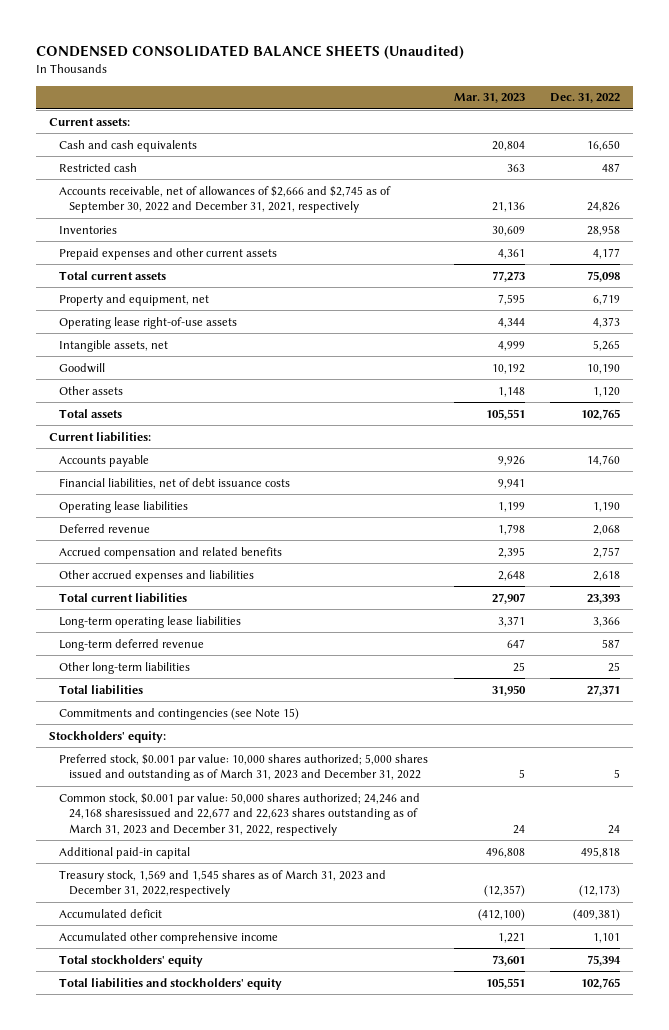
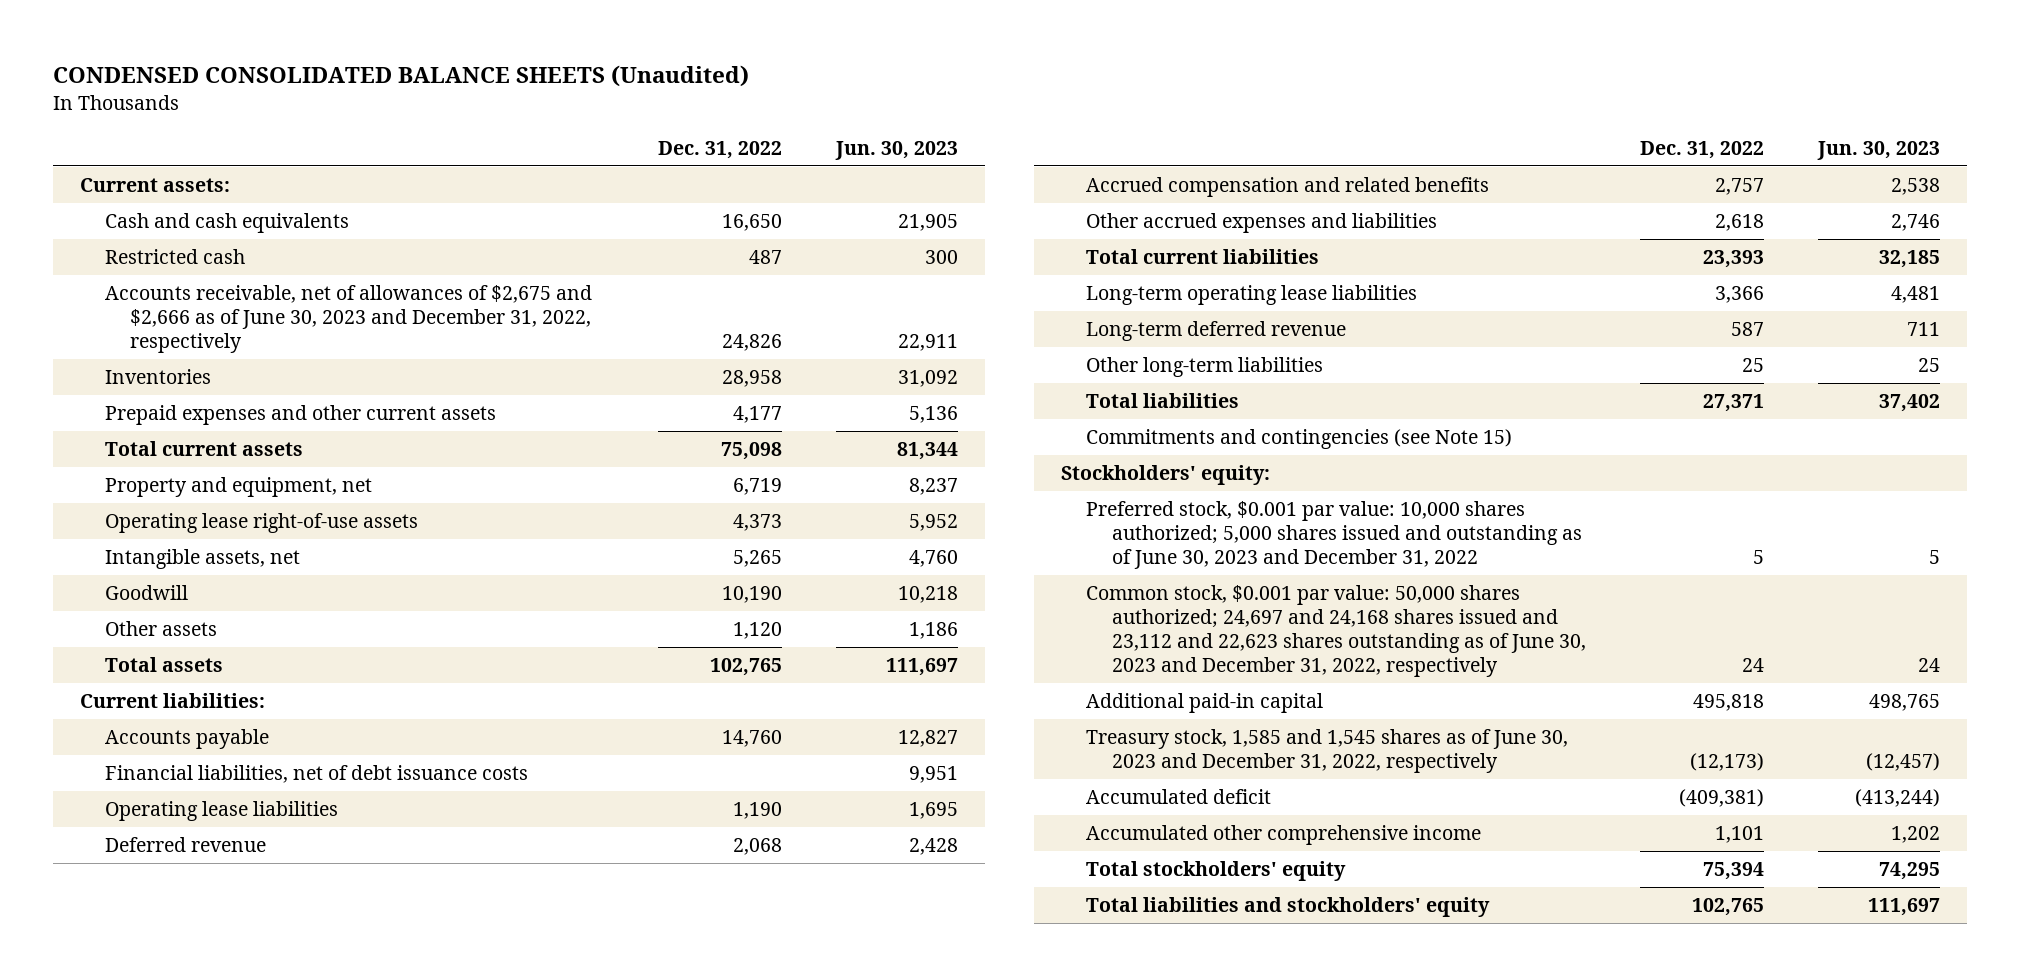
- | Mar. 31, 2023 | Dec. 31, 2022
+ | Dec. 31, 2022 | Jun. 30, 2023
- Accounts receivable, net of allowances of $2,666 and $2,745 as of September 30, 2022 and December 31, 2021, respectively | 21,136 | 24,826
+ Accounts receivable, net of allowances of $2,675 and $2,666 as of June 30, 2023 and December 31, 2022, respectively | 24,826 | 22,911
- Preferred stock, $0.001 par value: 10,000 shares authorized; 5,000 shares issued and outstanding as of March 31, 2023 and December 31, 2022 | 5 | 5
- Common stock, $0.001 par value: 50,000 shares authorized; 24,246 and 24,168 sharesissued and 22,677 and 22,623 shares outstanding as of March 31, 2023 and December 31, 2022, respectively | 24 | 24
+ Preferred stock, $0.001 par value: 10,000 shares authorized; 5,000 shares issued and outstanding as of June 30, 2023 and December 31, 2022 | 5 | 5
+ Common stock, $0.001 par value: 50,000 shares authorized; 24,697 and 24,168 shares issued and 23,112 and 22,623 shares outstanding as of June 30, 2023 and December 31, 2022, respectively | 24 | 24
- Treasury stock, 1,569 and 1,545 shares as of March 31, 2023 and December 31, 2022,respectively | (12,357) | (12,173)
+ Treasury stock, 1,585 and 1,545 shares as of June 30, 2023 and December 31, 2022, respectively | (12,173) | (12,457)

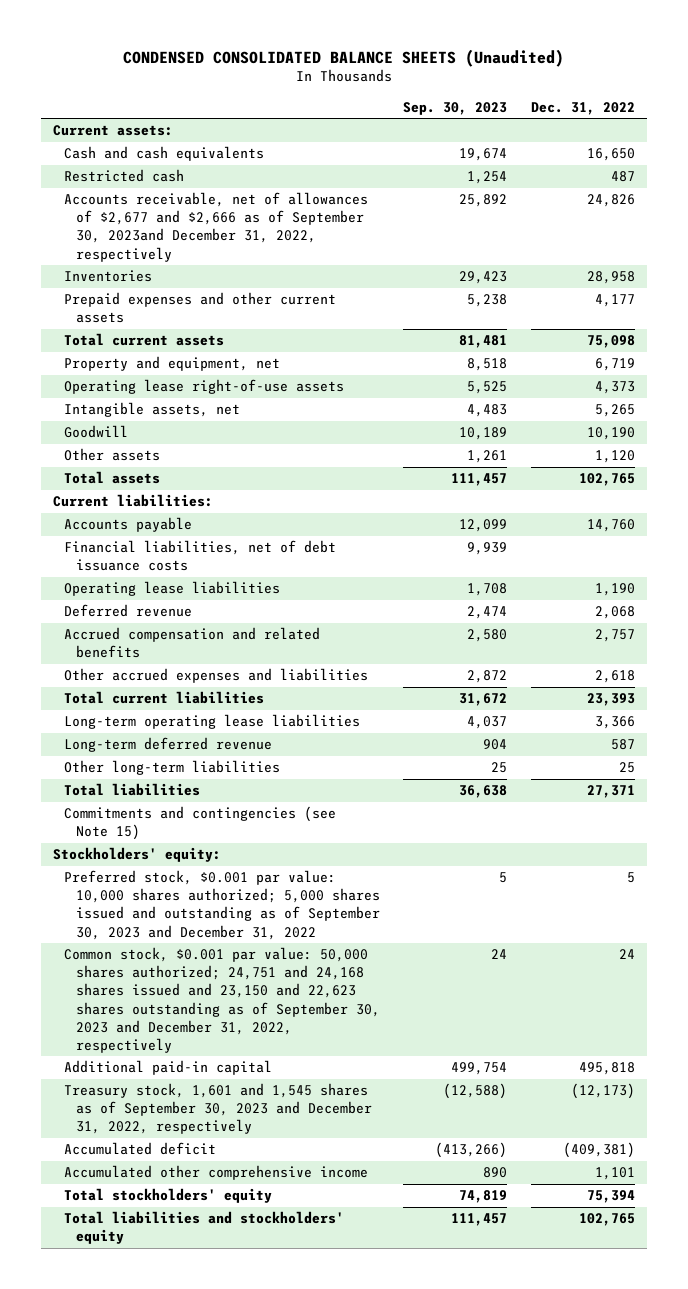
- | Dec. 31, 2022 | Jun. 30, 2023
+ | Sep. 30, 2023 | Dec. 31, 2022
- Accounts receivable, net of allowances of $2,675 and $2,666 as of June 30, 2023 and December 31, 2022, respectively | 24,826 | 22,911
+ Accounts receivable, net of allowances of $2,677 and $2,666 as of September 30, 2023and December 31, 2022, respectively | 25,892 | 24,826
- Preferred stock, $0.001 par value: 10,000 shares authorized; 5,000 shares issued and outstanding as of June 30, 2023 and December 31, 2022 | 5 | 5
- Common stock, $0.001 par value: 50,000 shares authorized; 24,697 and 24,168 shares issued and 23,112 and 22,623 shares outstanding as of June 30, 2023 and December 31, 2022, respectively | 24 | 24
+ Preferred stock, $0.001 par value: 10,000 shares authorized; 5,000 shares issued and outstanding as of September 30, 2023 and December 31, 2022 | 5 | 5
+ Common stock, $0.001 par value: 50,000 shares authorized; 24,751 and 24,168 shares issued and 23,150 and 22,623 shares outstanding as of September 30, 2023 and December 31, 2022, respectively | 24 | 24
- Treasury stock, 1,585 and 1,545 shares as of June 30, 2023 and December 31, 2022, respectively | (12,173) | (12,457)
+ Treasury stock, 1,601 and 1,545 shares as of September 30, 2023 and December 31, 2022, respectively | (12,588) | (12,173)

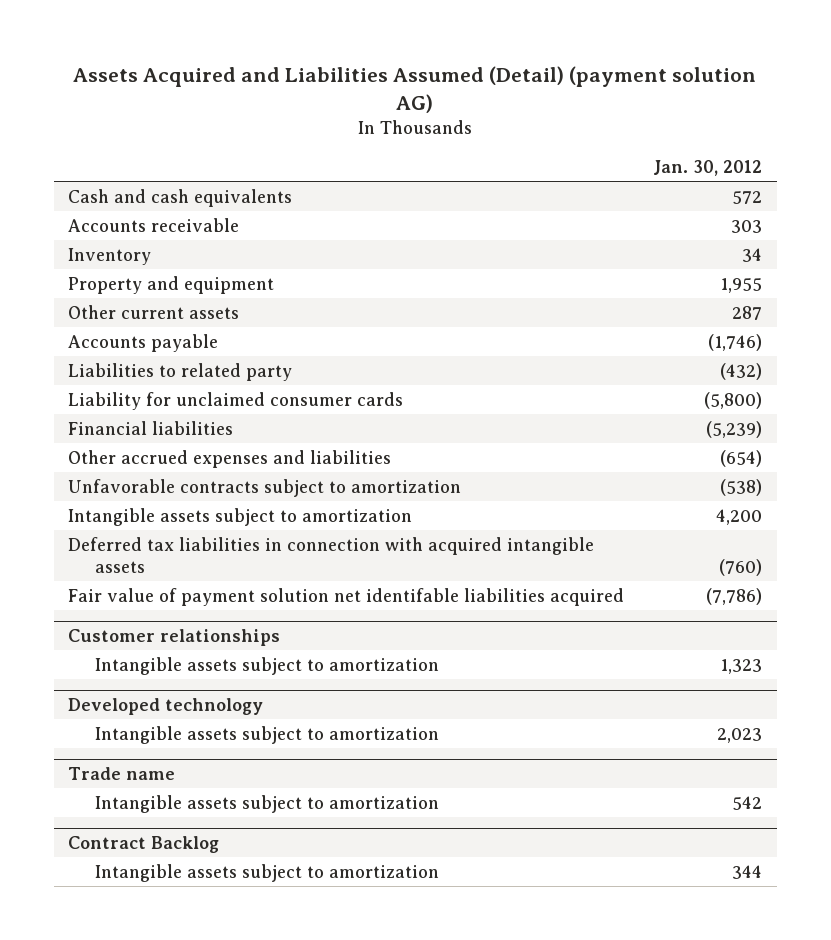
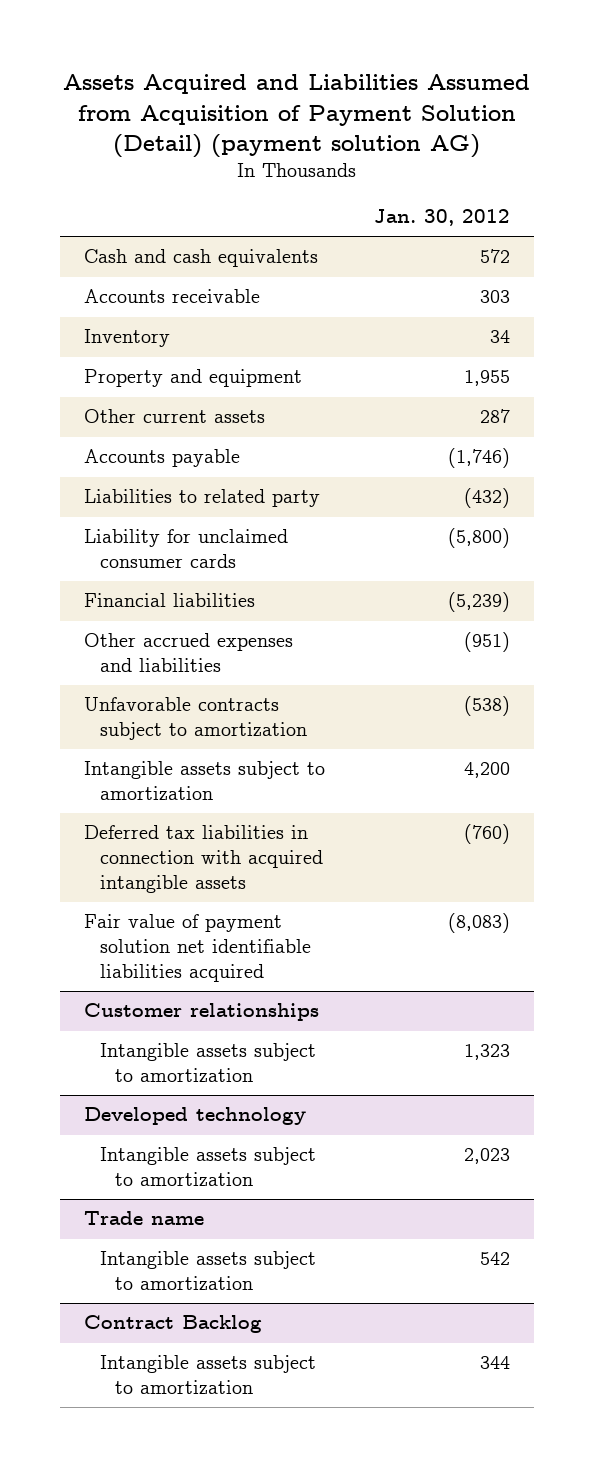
- Assets Acquired and Liabilities Assumed (Detail) (payment solution AG)
+ Assets Acquired and Liabilities Assumed from Acquisition of Payment Solution (Detail) (payment solution AG)
- Other accrued expenses and liabilities | (654)
+ Other accrued expenses and liabilities | (951)
- Fair value of payment solution net identifable liabilities acquired | (7,786)
+ Fair value of payment solution net identifiable liabilities acquired | (8,083)

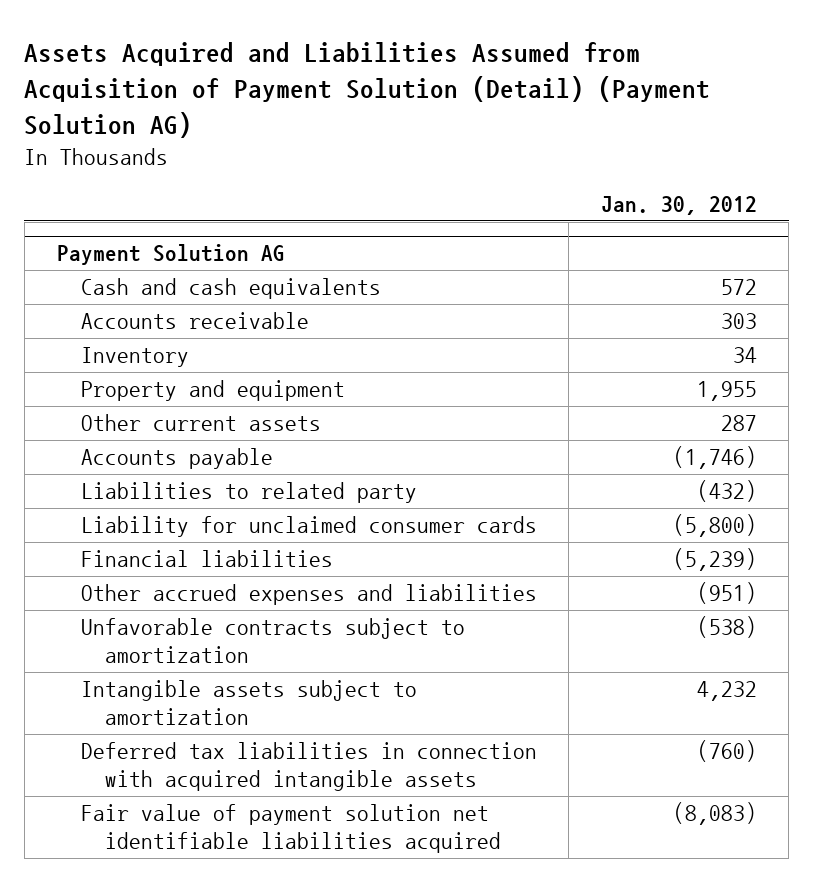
- Assets Acquired and Liabilities Assumed from Acquisition of Payment Solution (Detail) (payment solution AG)
+ Assets Acquired and Liabilities Assumed from Acquisition of Payment Solution (Detail) (Payment Solution AG)
+ Payment Solution AG
- Intangible assets subject to amortization | 4,200
+ Intangible assets subject to amortization | 4,232
- Customer relationships
- Intangible assets subject to amortization | 1,323
- Developed technology
- Intangible assets subject to amortization | 2,023
- Trade name
- Intangible assets subject to amortization | 542
- Contract Backlog
- Intangible assets subject to amortization | 344

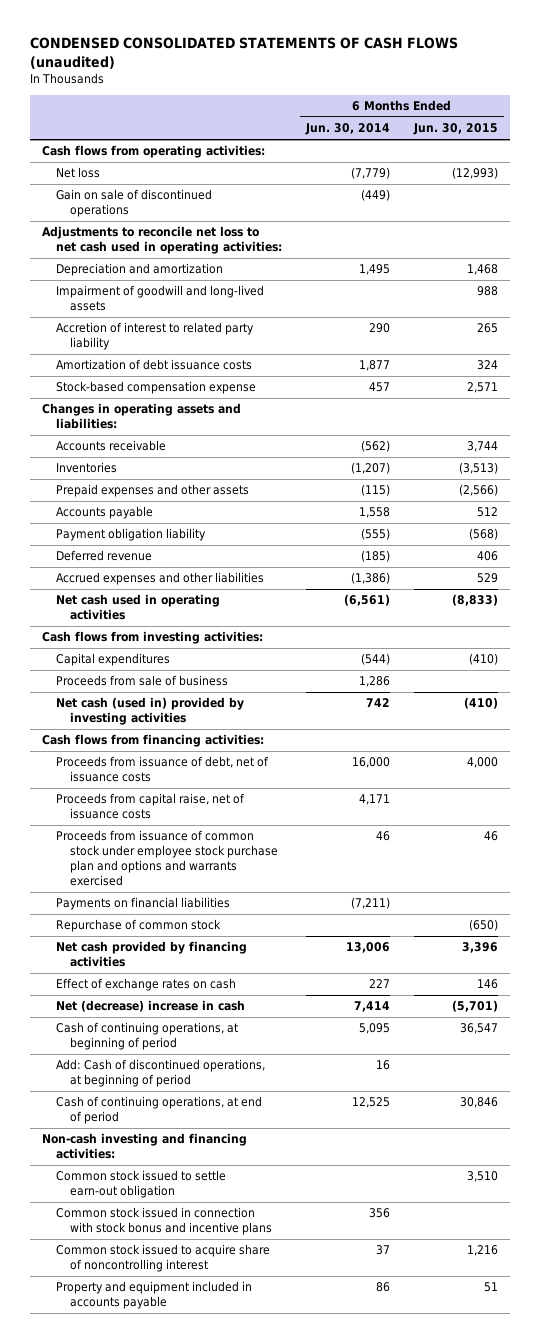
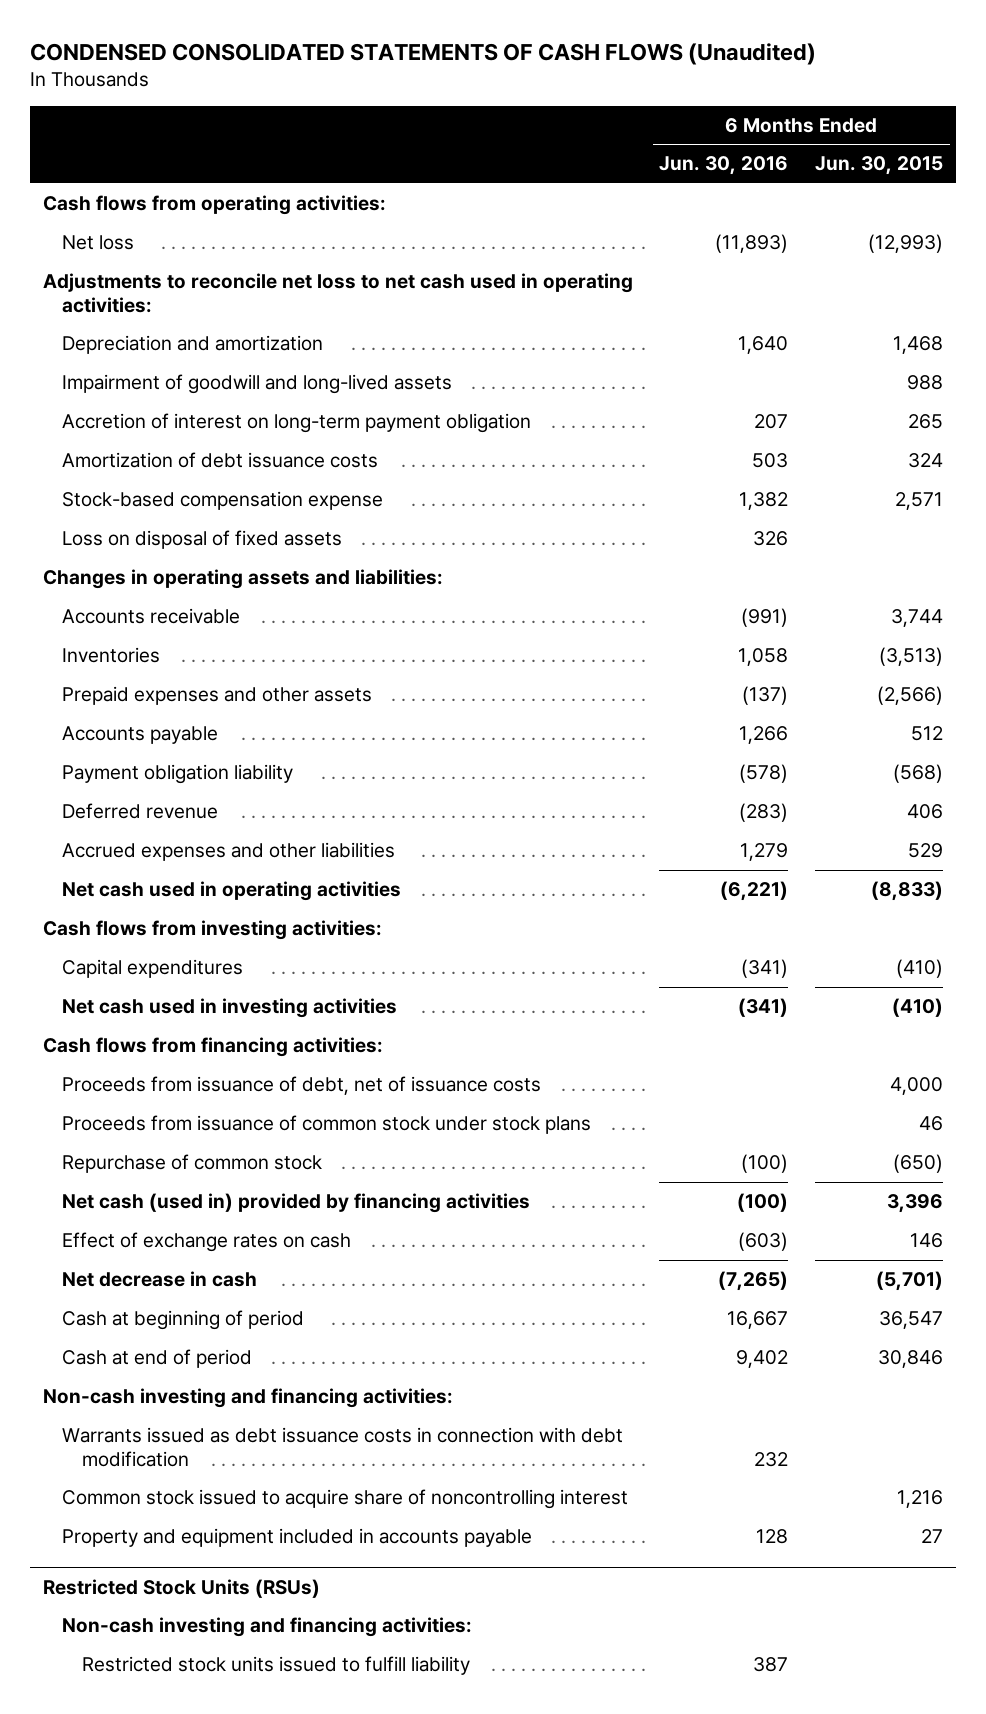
- CONDENSED CONSOLIDATED STATEMENTS OF CASH FLOWS (unaudited)
+ CONDENSED CONSOLIDATED STATEMENTS OF CASH FLOWS (Unaudited)
- | 6 Months Ended Jun. 30, 2014 | 6 Months Ended Jun. 30, 2015
+ | 6 Months Ended Jun. 30, 2016 | 6 Months Ended Jun. 30, 2015
- Gain on sale of discontinued operations | (449) |
- Accretion of interest to related party liability | 290 | 265
+ Accretion of interest on long-term payment obligation | 207 | 265
+ Loss on disposal of fixed assets | 326 |
- Proceeds from sale of business | 1,286 |
- Net cash (used in) provided by investing activities | 742 | (410)
+ Net cash used in investing activities | (341) | (410)
- Proceeds from capital raise, net of issuance costs | 4,171 |
- Proceeds from issuance of common stock under employee stock purchase plan and options and warrants exercised | 46 | 46
- Payments on financial liabilities | (7,211) |
+ Proceeds from issuance of common stock under stock plans | | 46
- Net cash provided by financing activities | 13,006 | 3,396
+ Net cash (used in) provided by financing activities | (100) | 3,396
- Net (decrease) increase in cash | 7,414 | (5,701)
- Cash of continuing operations, at beginning of period | 5,095 | 36,547
- Add: Cash of discontinued operations, at beginning of period | 16 |
- Cash of continuing operations, at end of period | 12,525 | 30,846
+ Net decrease in cash | (7,265) | (5,701)
+ Cash at beginning of period | 16,667 | 36,547
+ Cash at end of period | 9,402 | 30,846
- Common stock issued to settle earn-out obligation | | 3,510
- Common stock issued in connection with stock bonus and incentive plans | 356 |
+ Warrants issued as debt issuance costs in connection with debt modification | 232 |
- Property and equipment included in accounts payable | 86 | 51
+ Property and equipment included in accounts payable | 128 | 27
+ Restricted Stock Units (RSUs)
+ Non-cash investing and financing activities:
+ Restricted stock units issued to fulfill liability | 387 |

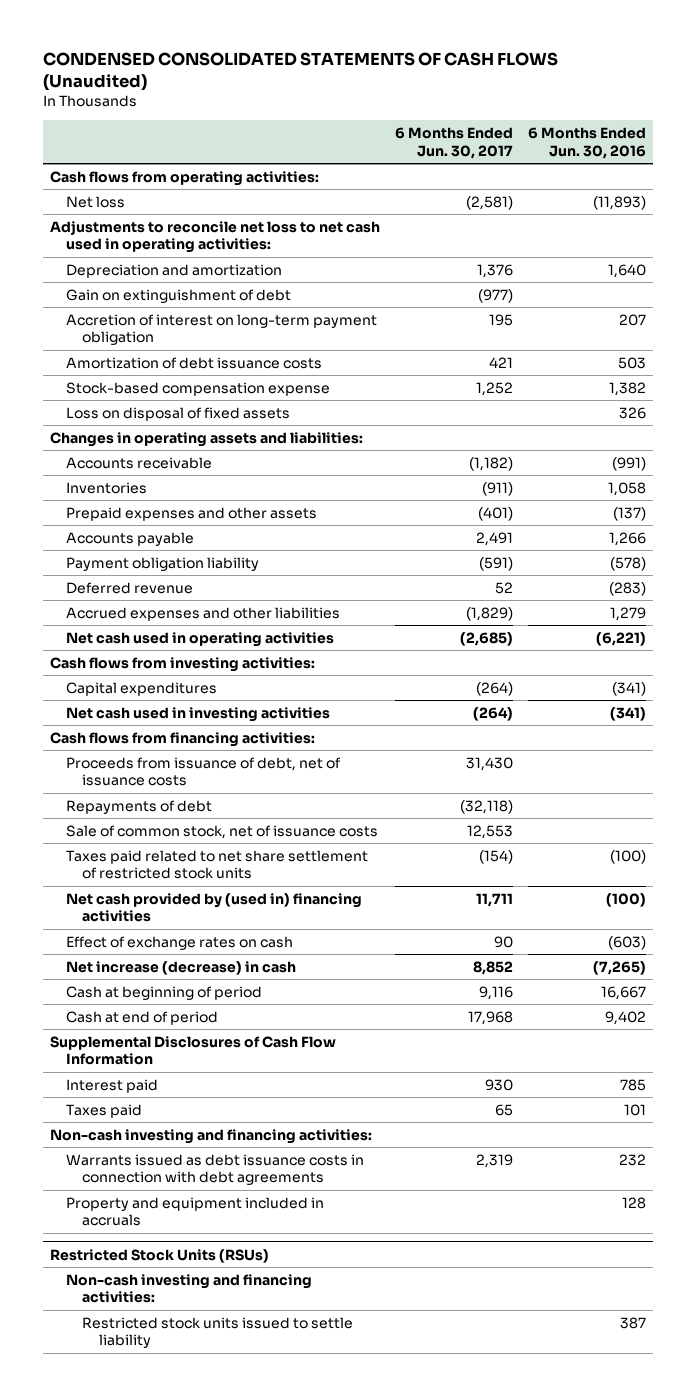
- | 6 Months Ended Jun. 30, 2016 | 6 Months Ended Jun. 30, 2015
+ | 6 Months Ended Jun. 30, 2017 | 6 Months Ended Jun. 30, 2016
- Impairment of goodwill and long-lived assets | | 988
+ Gain on extinguishment of debt | (977) |
- Proceeds from issuance of common stock under stock plans | | 46
- Repurchase of common stock | (100) | (650)
- Net cash (used in) provided by financing activities | (100) | 3,396
+ Repayments of debt | (32,118) |
+ Sale of common stock, net of issuance costs | 12,553 |
+ Taxes paid related to net share settlement of restricted stock units | (154) | (100)
+ Net cash provided by (used in) financing activities | 11,711 | (100)
- Net decrease in cash | (7,265) | (5,701)
+ Net increase (decrease) in cash | 8,852 | (7,265)
+ Supplemental Disclosures of Cash Flow Information
+ Interest paid | 930 | 785
+ Taxes paid | 65 | 101
- Warrants issued as debt issuance costs in connection with debt modification | 232 |
- Common stock issued to acquire share of noncontrolling interest | | 1,216
- Property and equipment included in accounts payable | 128 | 27
+ Warrants issued as debt issuance costs in connection with debt agreements | 2,319 | 232
+ Property and equipment included in accruals | | 128
@ Restricted Stock Units (RSUs)
- Restricted stock units issued to fulfill liability | 387 |
+ Restricted stock units issued to settle liability | | 387

